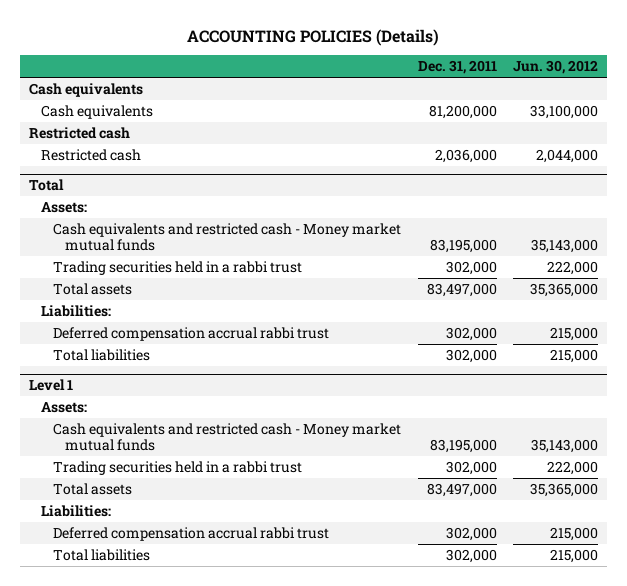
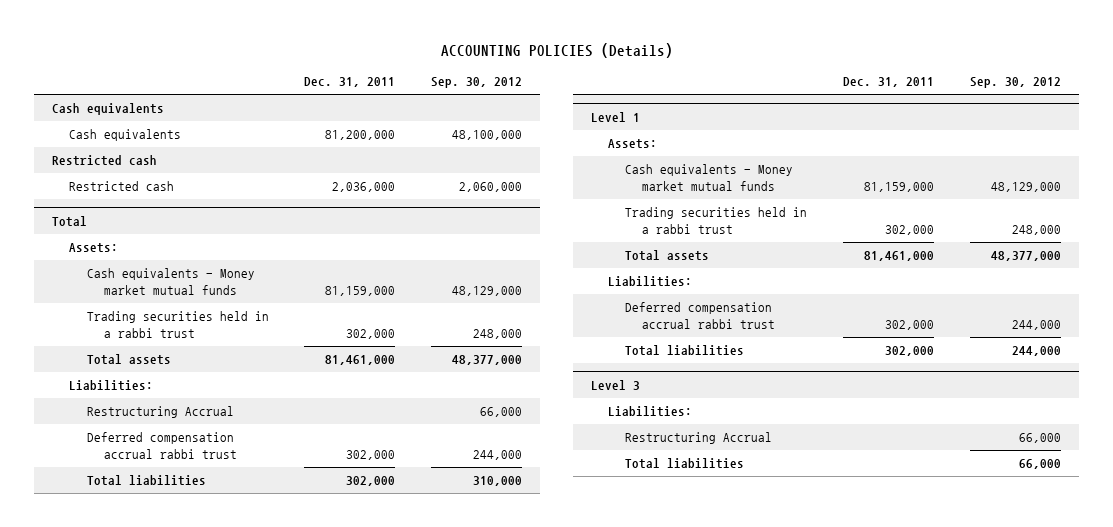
- | Dec. 31, 2011 | Jun. 30, 2012
+ | Dec. 31, 2011 | Sep. 30, 2012
@ Total
- Cash equivalents and restricted cash - Money market mutual funds | 83,195,000 | 35,143,000
+ Cash equivalents - Money market mutual funds | 81,159,000 | 48,129,000
- Total assets | 83,497,000 | 35,365,000
+ Total assets | 81,461,000 | 48,377,000
+ Restructuring Accrual | | 66,000
@ Level 1
- Cash equivalents and restricted cash - Money market mutual funds | 83,195,000 | 35,143,000
+ Cash equivalents - Money market mutual funds | 81,159,000 | 48,129,000
- Total assets | 83,497,000 | 35,365,000
+ Total assets | 81,461,000 | 48,377,000
+ Level 3
+ Liabilities:
+ Restructuring Accrual | | 66,000
+ Total liabilities | | 66,000

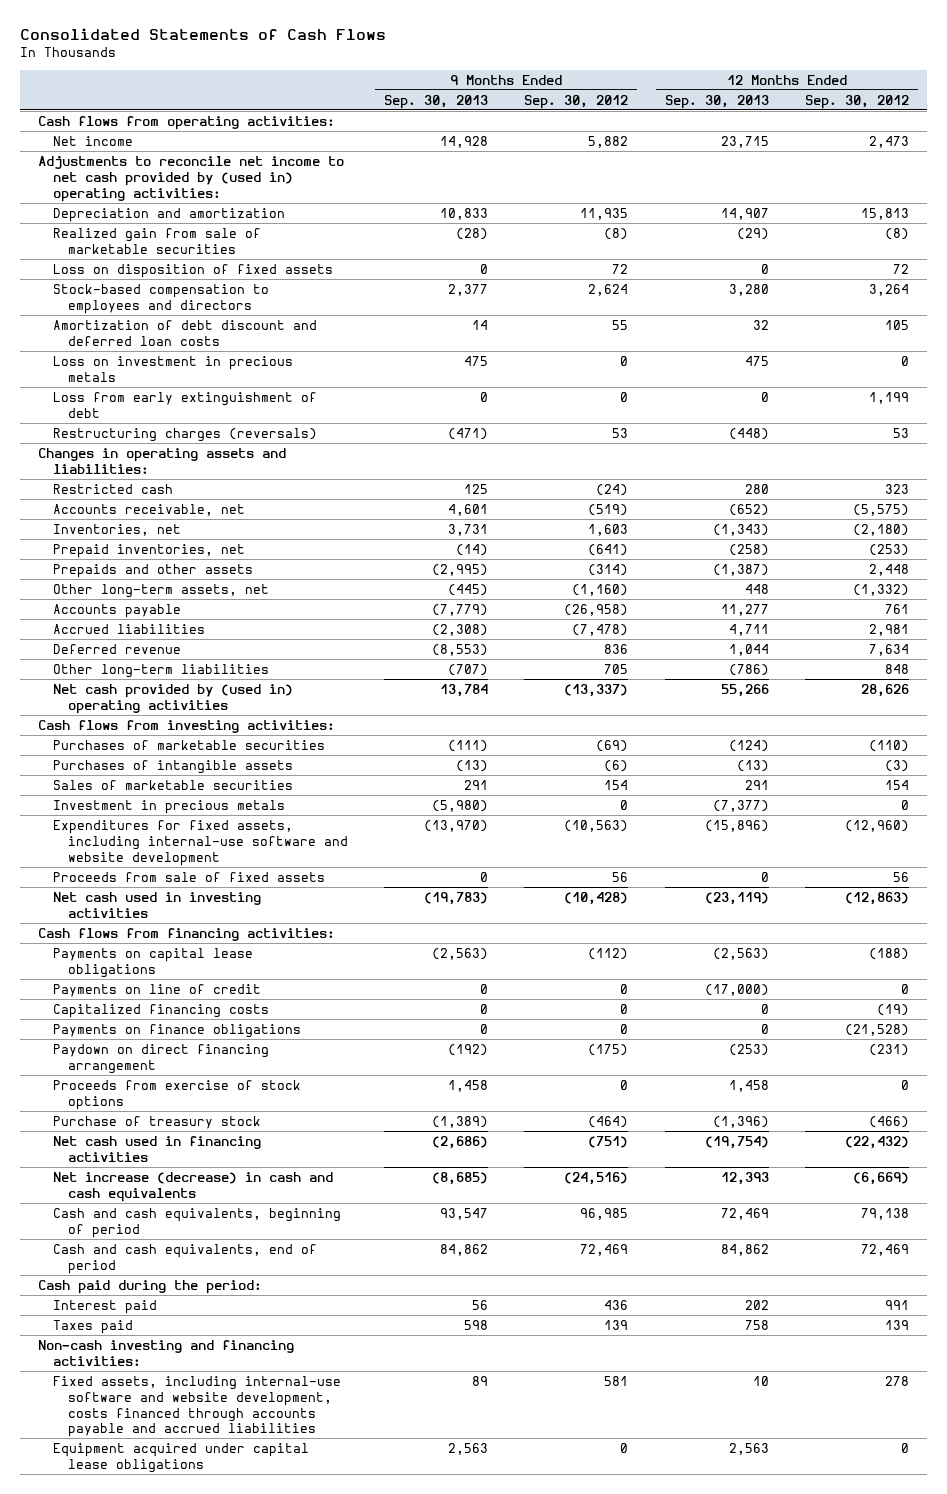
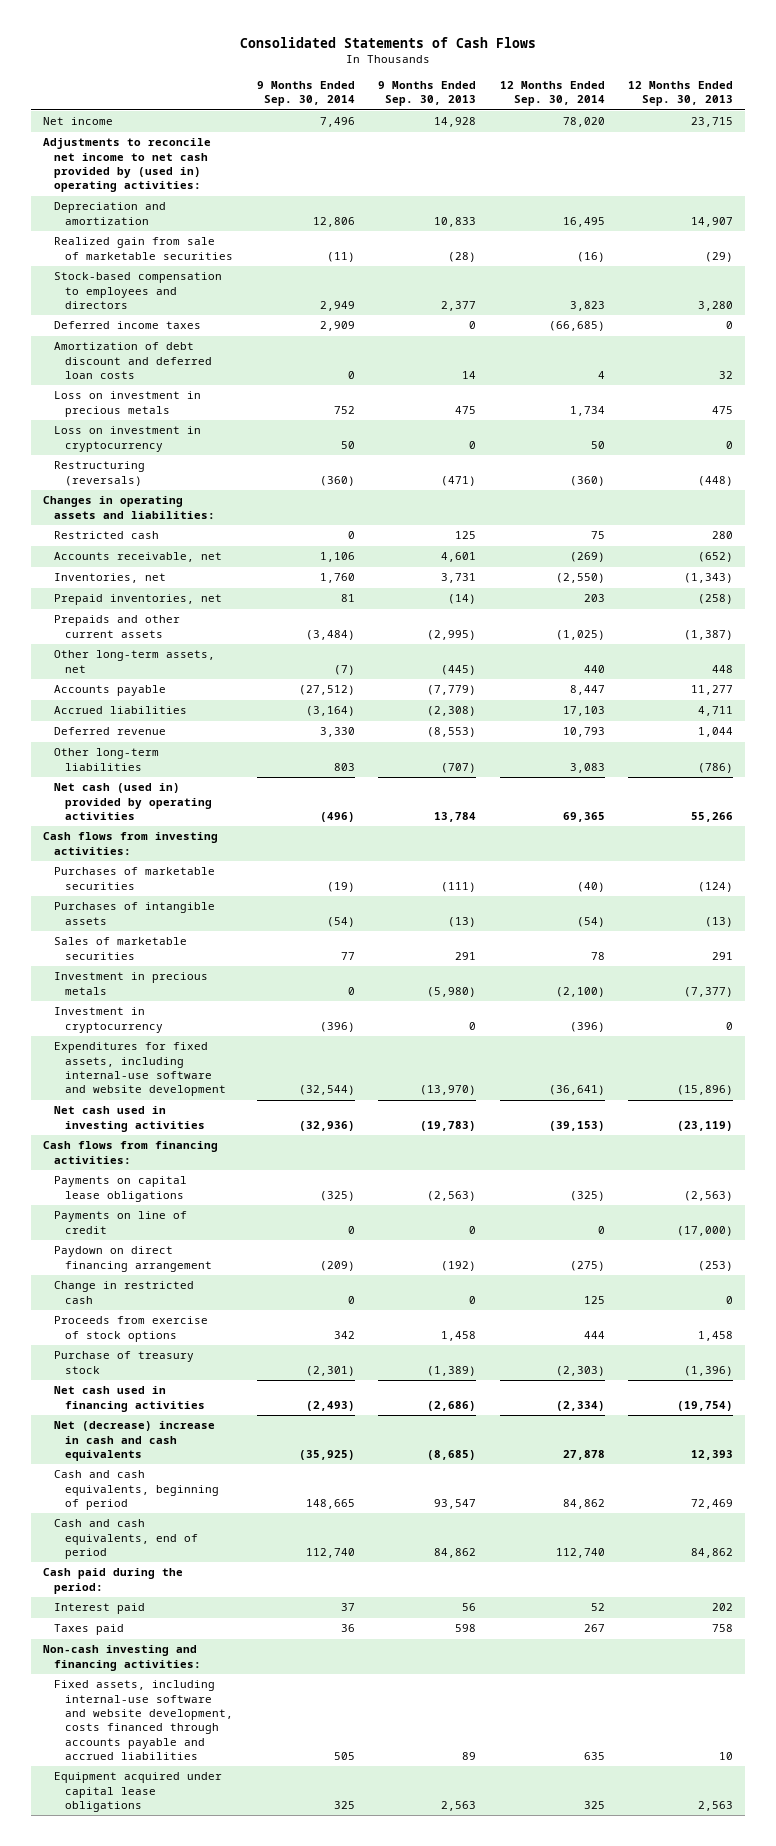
- | 9 Months Ended Sep. 30, 2013 | 9 Months Ended Sep. 30, 2012 | 12 Months Ended Sep. 30, 2013 | 12 Months Ended Sep. 30, 2012
+ | 9 Months Ended Sep. 30, 2014 | 9 Months Ended Sep. 30, 2013 | 12 Months Ended Sep. 30, 2014 | 12 Months Ended Sep. 30, 2013
- Cash flows from operating activities:
- Loss on disposition of fixed assets | 0 | 72 | 0 | 72
+ Deferred income taxes | 2,909 | 0 | (66,685) | 0
- Loss from early extinguishment of debt | 0 | 0 | 0 | 1,199
- Restructuring charges (reversals) | (471) | 53 | (448) | 53
+ Loss on investment in cryptocurrency | 50 | 0 | 50 | 0
+ Restructuring (reversals) | (360) | (471) | (360) | (448)
- Prepaids and other assets | (2,995) | (314) | (1,387) | 2,448
+ Prepaids and other current assets | (3,484) | (2,995) | (1,025) | (1,387)
- Net cash provided by (used in) operating activities | 13,784 | (13,337) | 55,266 | 28,626
+ Net cash (used in) provided by operating activities | (496) | 13,784 | 69,365 | 55,266
+ Investment in cryptocurrency | (396) | 0 | (396) | 0
- Proceeds from sale of fixed assets | 0 | 56 | 0 | 56
- Capitalized financing costs | 0 | 0 | 0 | (19)
- Payments on finance obligations | 0 | 0 | 0 | (21,528)
+ Change in restricted cash | 0 | 0 | 125 | 0
- Net increase (decrease) in cash and cash equivalents | (8,685) | (24,516) | 12,393 | (6,669)
+ Net (decrease) increase in cash and cash equivalents | (35,925) | (8,685) | 27,878 | 12,393

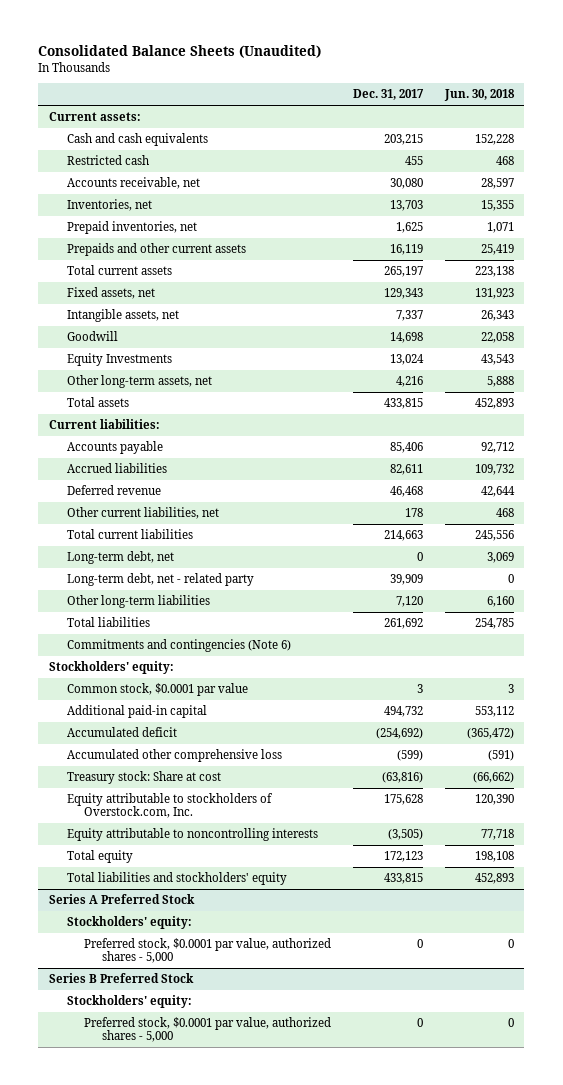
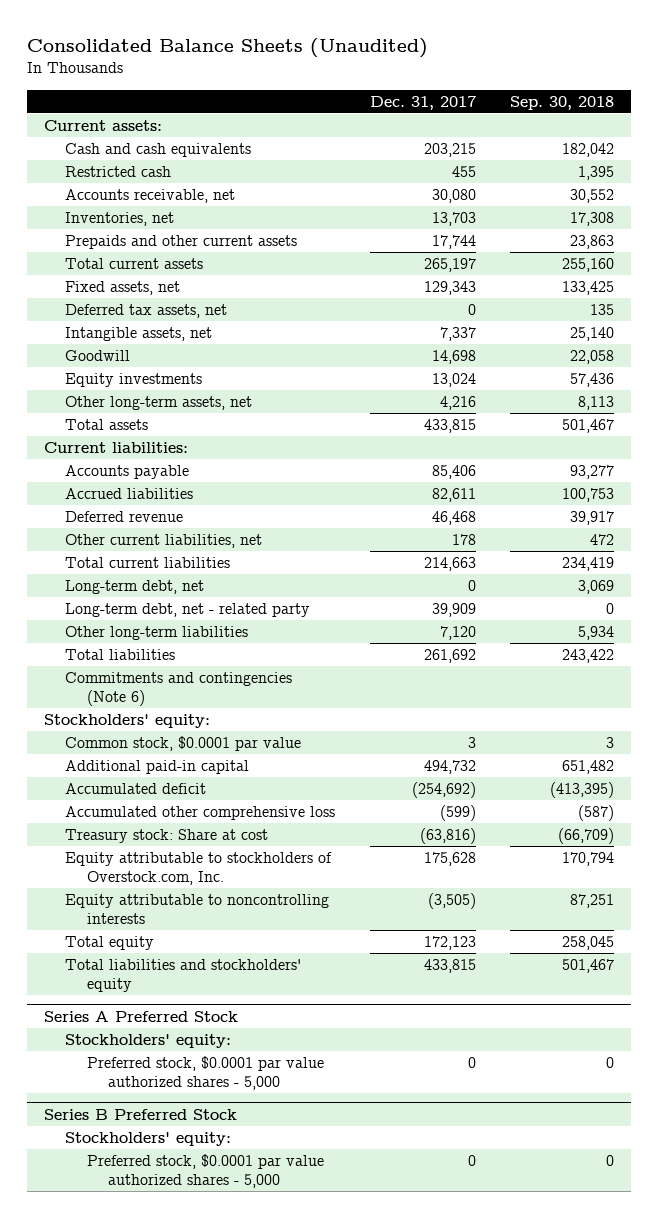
- | Dec. 31, 2017 | Jun. 30, 2018
+ | Dec. 31, 2017 | Sep. 30, 2018
- Prepaid inventories, net | 1,625 | 1,071
- Prepaids and other current assets | 16,119 | 25,419
+ Prepaids and other current assets | 17,744 | 23,863
+ Deferred tax assets, net | 0 | 135
- Equity Investments | 13,024 | 43,543
+ Equity investments | 13,024 | 57,436
@ Series A Preferred Stock
- Preferred stock, $0.0001 par value, authorized shares - 5,000 | 0 | 0
+ Preferred stock, $0.0001 par value authorized shares - 5,000 | 0 | 0
@ Series B Preferred Stock
- Preferred stock, $0.0001 par value, authorized shares - 5,000 | 0 | 0
+ Preferred stock, $0.0001 par value authorized shares - 5,000 | 0 | 0

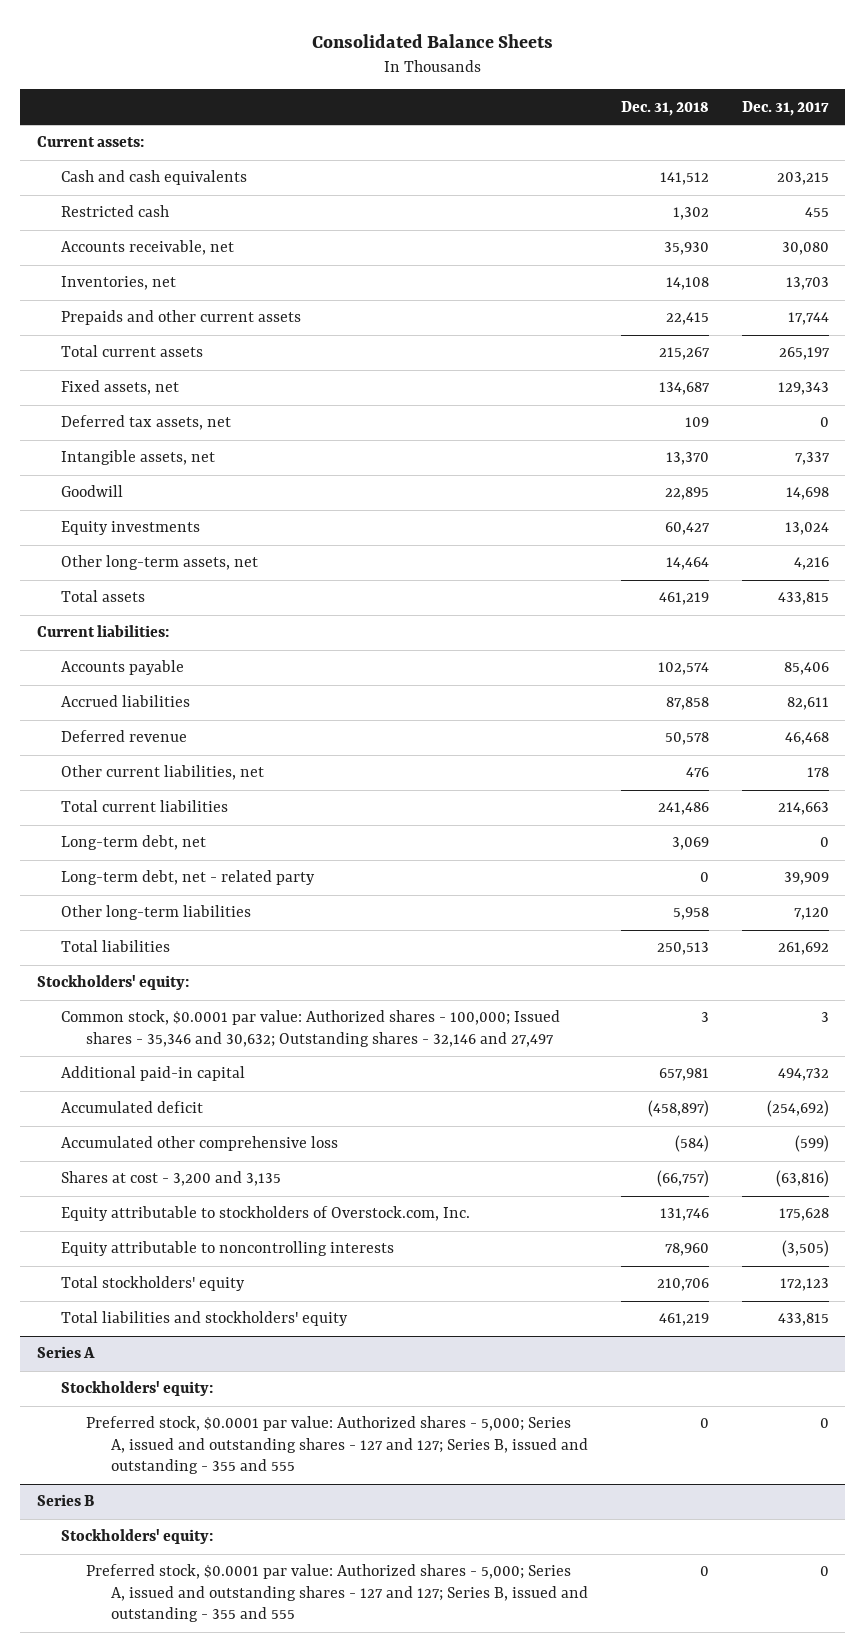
- Consolidated Balance Sheets (Unaudited)
+ Consolidated Balance Sheets
- | Dec. 31, 2017 | Sep. 30, 2018
+ | Dec. 31, 2018 | Dec. 31, 2017
- Commitments and contingencies (Note 6)
- Common stock, $0.0001 par value | 3 | 3
+ Common stock, $0.0001 par value: Authorized shares - 100,000; Issued shares - 35,346 and 30,632; Outstanding shares - 32,146 and 27,497 | 3 | 3
- Treasury stock: Share at cost | (63,816) | (66,709)
+ Shares at cost - 3,200 and 3,135 | (66,757) | (63,816)
- Total equity | 172,123 | 258,045
+ Total stockholders' equity | 210,706 | 172,123
- Series A Preferred Stock
+ Series A
- Preferred stock, $0.0001 par value authorized shares - 5,000 | 0 | 0
- Series B Preferred Stock
+ Preferred stock, $0.0001 par value: Authorized shares - 5,000; Series A, issued and outstanding shares - 127 and 127; Series B, issued and outstanding - 355 and 555 | 0 | 0
+ Series B
- Preferred stock, $0.0001 par value authorized shares - 5,000 | 0 | 0
+ Preferred stock, $0.0001 par value: Authorized shares - 5,000; Series A, issued and outstanding shares - 127 and 127; Series B, issued and outstanding - 355 and 555 | 0 | 0

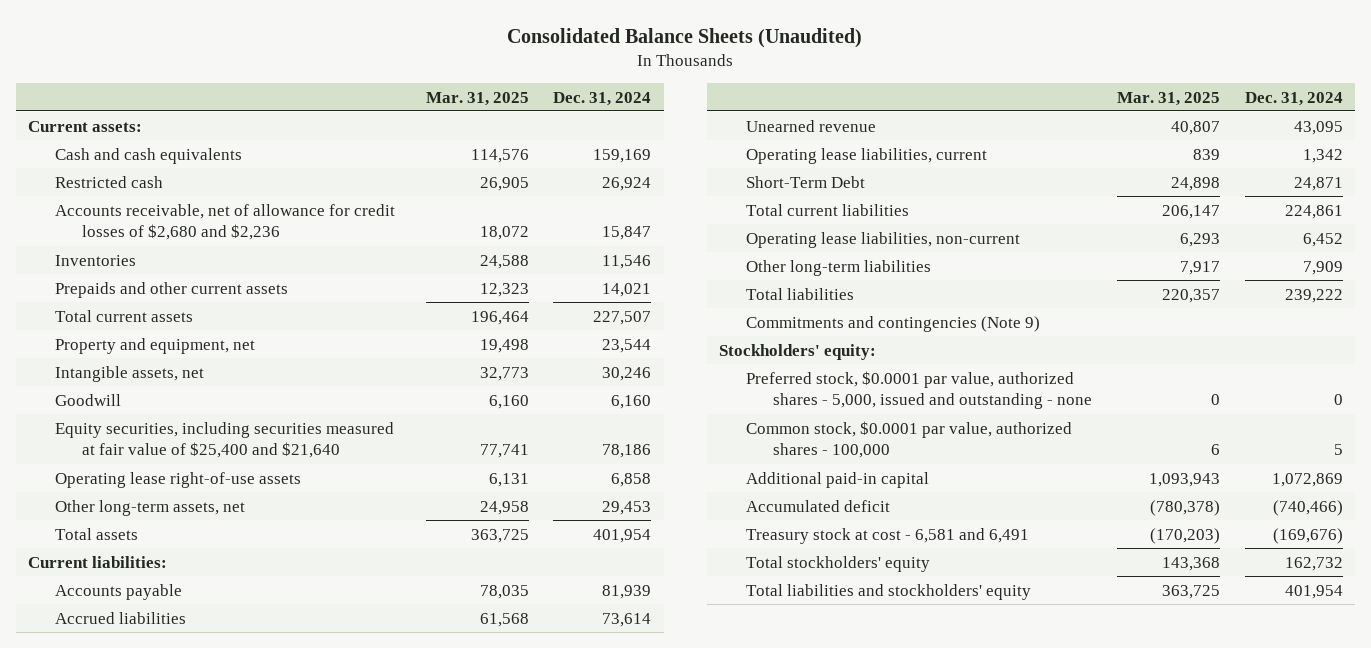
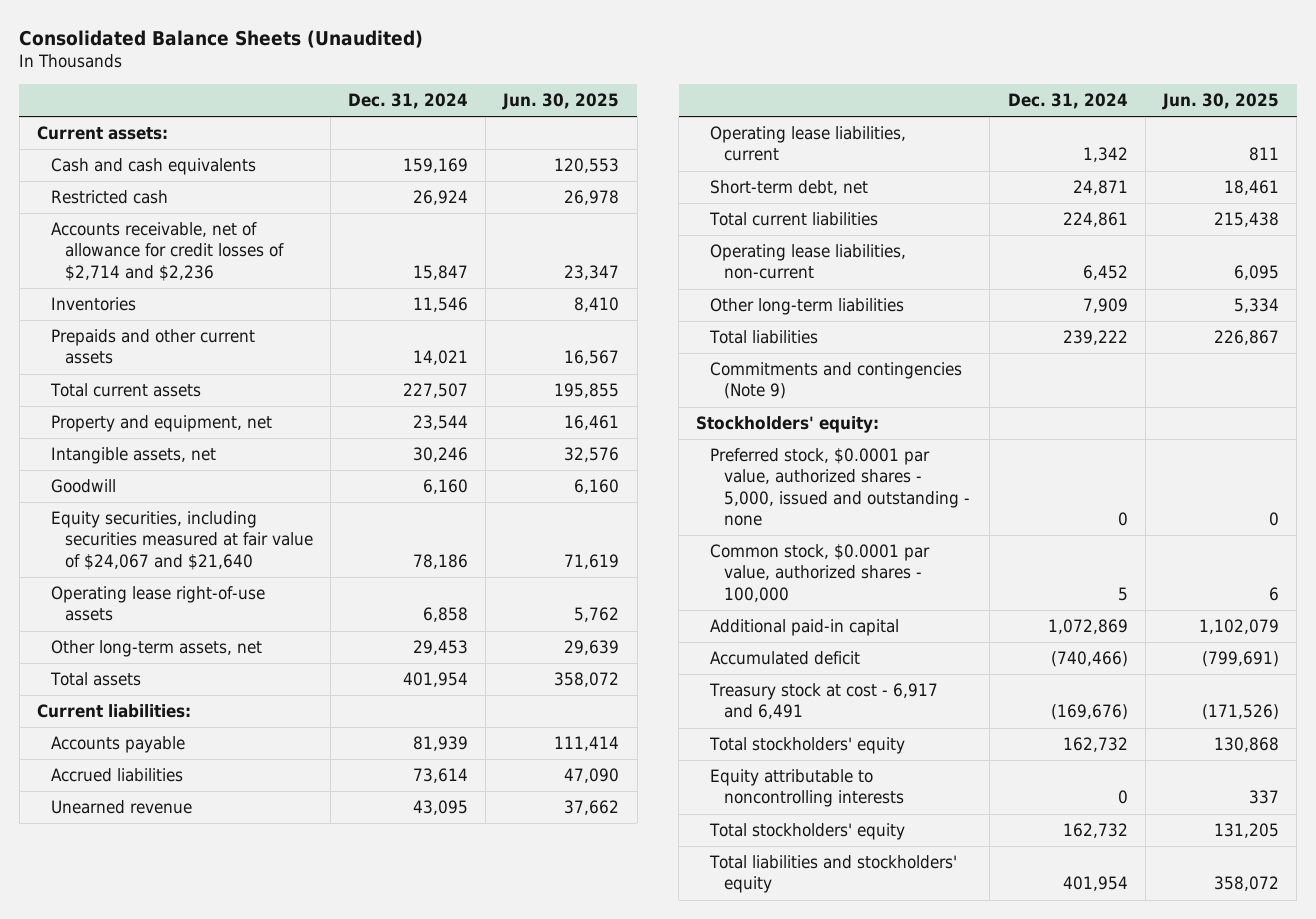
- | Mar. 31, 2025 | Dec. 31, 2024
+ | Dec. 31, 2024 | Jun. 30, 2025
- Accounts receivable, net of allowance for credit losses of $2,680 and $2,236 | 18,072 | 15,847
+ Accounts receivable, net of allowance for credit losses of $2,714 and $2,236 | 15,847 | 23,347
- Equity securities, including securities measured at fair value of $25,400 and $21,640 | 77,741 | 78,186
+ Equity securities, including securities measured at fair value of $24,067 and $21,640 | 78,186 | 71,619
- Short-Term Debt | 24,898 | 24,871
+ Short-term debt, net | 24,871 | 18,461
- Treasury stock at cost - 6,581 and 6,491 | (170,203) | (169,676)
+ Treasury stock at cost - 6,917 and 6,491 | (169,676) | (171,526)
+ Equity attributable to noncontrolling interests | 0 | 337
+ Total stockholders' equity | 162,732 | 131,205

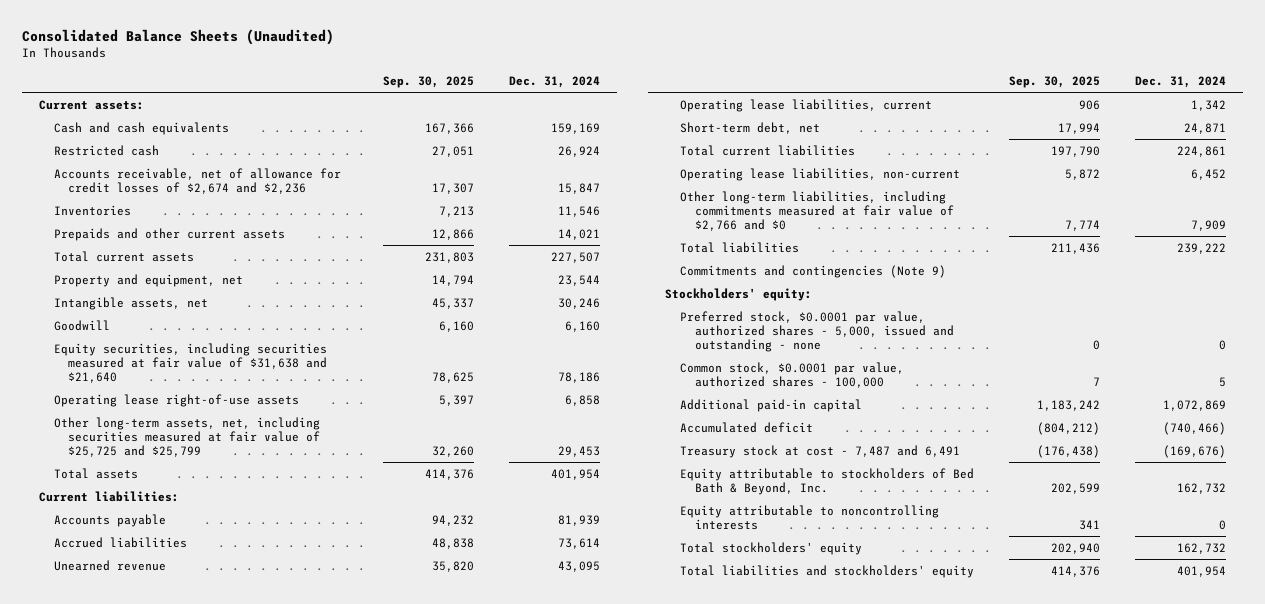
- | Dec. 31, 2024 | Jun. 30, 2025
+ | Sep. 30, 2025 | Dec. 31, 2024
- Accounts receivable, net of allowance for credit losses of $2,714 and $2,236 | 15,847 | 23,347
+ Accounts receivable, net of allowance for credit losses of $2,674 and $2,236 | 17,307 | 15,847
- Equity securities, including securities measured at fair value of $24,067 and $21,640 | 78,186 | 71,619
+ Equity securities, including securities measured at fair value of $31,638 and $21,640 | 78,625 | 78,186
- Other long-term assets, net | 29,453 | 29,639
+ Other long-term assets, net, including securities measured at fair value of $25,725 and $25,799 | 32,260 | 29,453
- Other long-term liabilities | 7,909 | 5,334
+ Other long-term liabilities, including commitments measured at fair value of $2,766 and $0 | 7,774 | 7,909
- Treasury stock at cost - 6,917 and 6,491 | (169,676) | (171,526)
- Total stockholders' equity | 162,732 | 130,868
+ Treasury stock at cost - 7,487 and 6,491 | (176,438) | (169,676)
+ Equity attributable to stockholders of Bed Bath & Beyond, Inc. | 202,599 | 162,732

